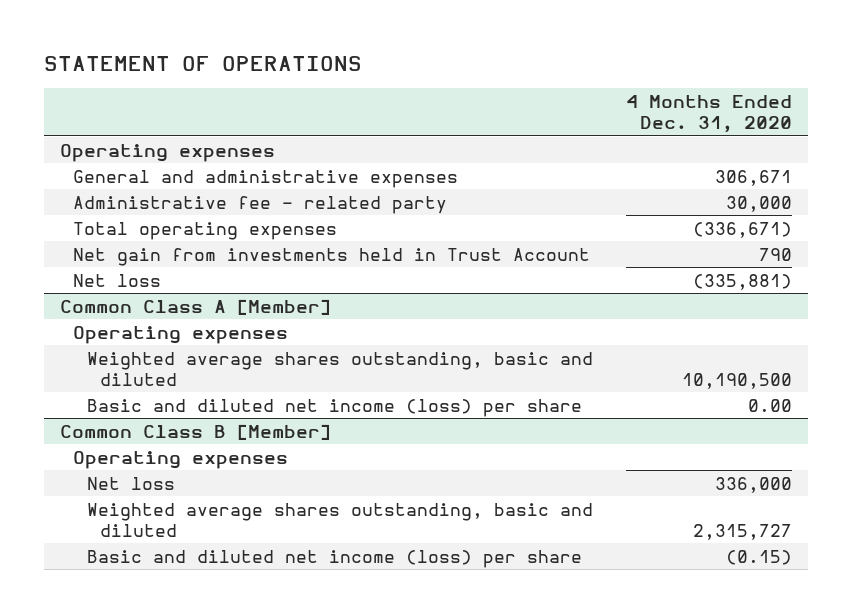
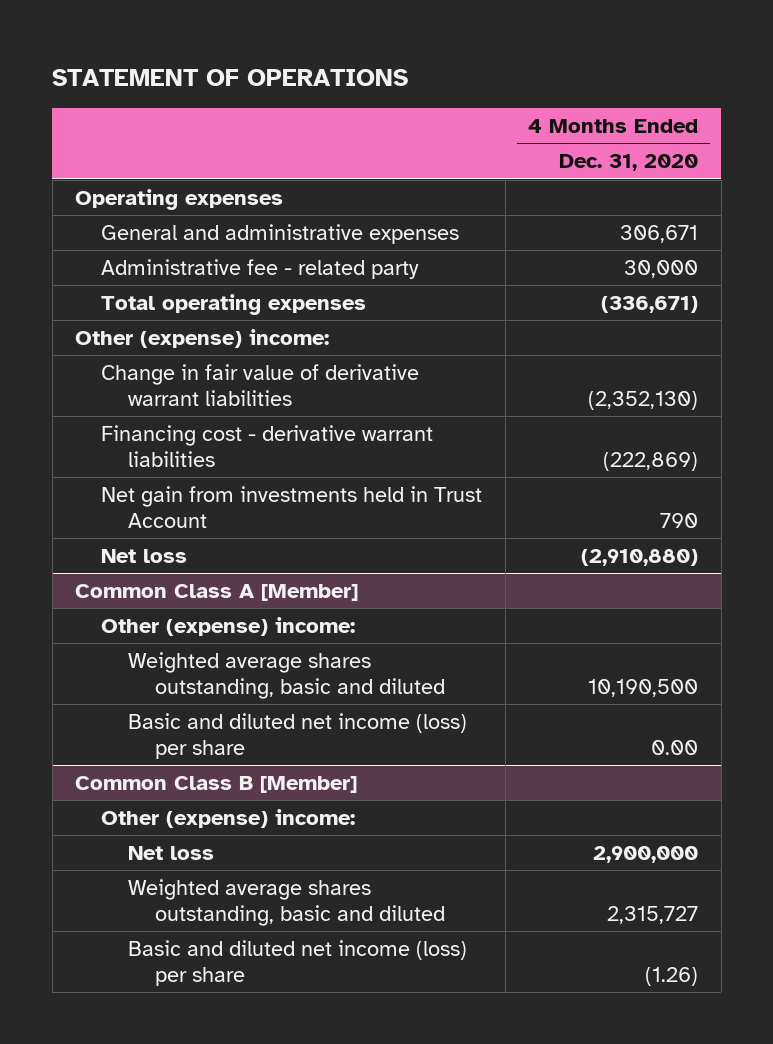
+ Other (expense) income:
+ Change in fair value of derivative warrant liabilities | (2,352,130)
+ Financing cost - derivative warrant liabilities | (222,869)
- Net loss | (335,881)
+ Net loss | (2,910,880)
@ Common Class A [Member]
- Operating expenses
+ Other (expense) income:
@ Common Class B [Member]
- Operating expenses
- Net loss | 336,000
+ Other (expense) income:
+ Net loss | 2,900,000
- Basic and diluted net income (loss) per share | (0.15)
+ Basic and diluted net income (loss) per share | (1.26)

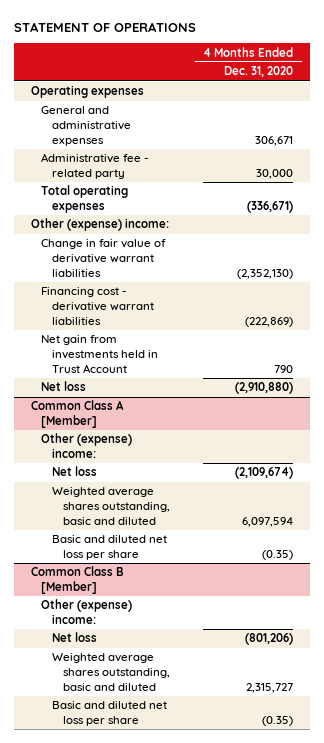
@ Common Class A [Member]
- Weighted average shares outstanding, basic and diluted | 10,190,500
- Basic and diluted net income (loss) per share | 0.00
+ Net loss | (2,109,674)
+ Weighted average shares outstanding, basic and diluted | 6,097,594
+ Basic and diluted net loss per share | (0.35)
@ Common Class B [Member]
- Net loss | 2,900,000
+ Net loss | (801,206)
- Basic and diluted net income (loss) per share | (1.26)
+ Basic and diluted net loss per share | (0.35)

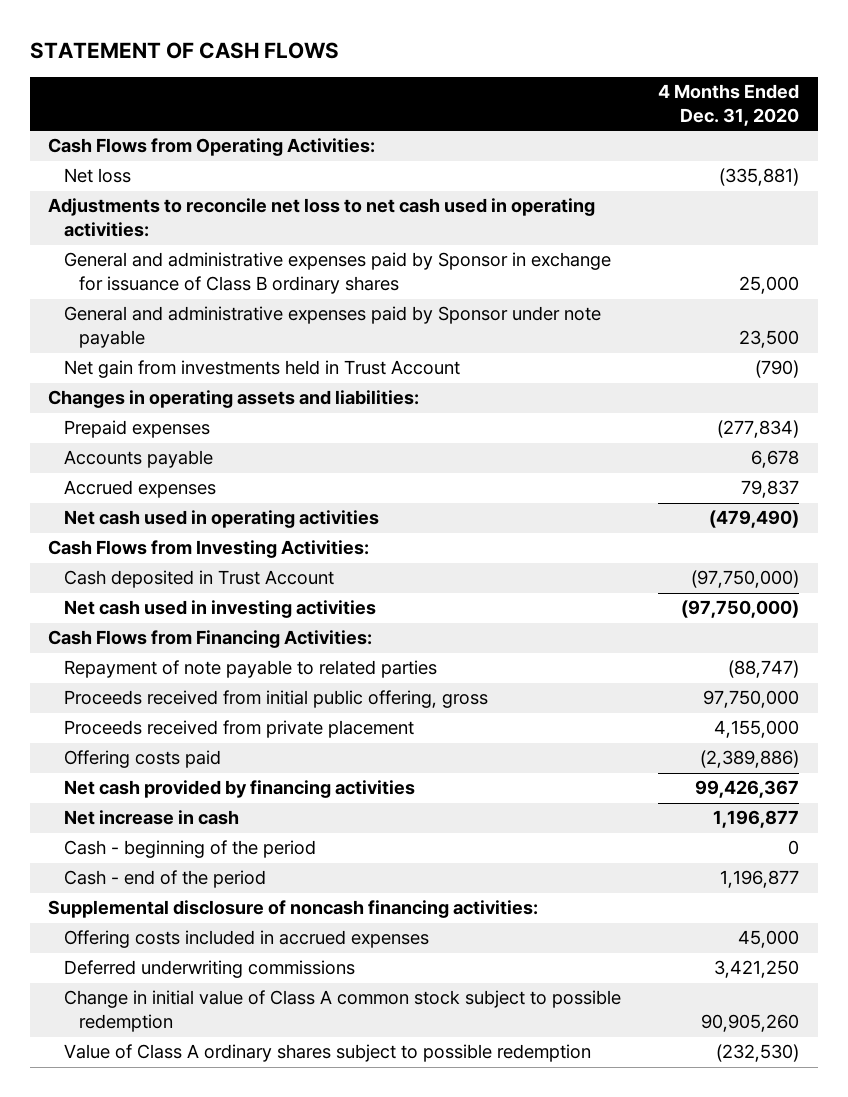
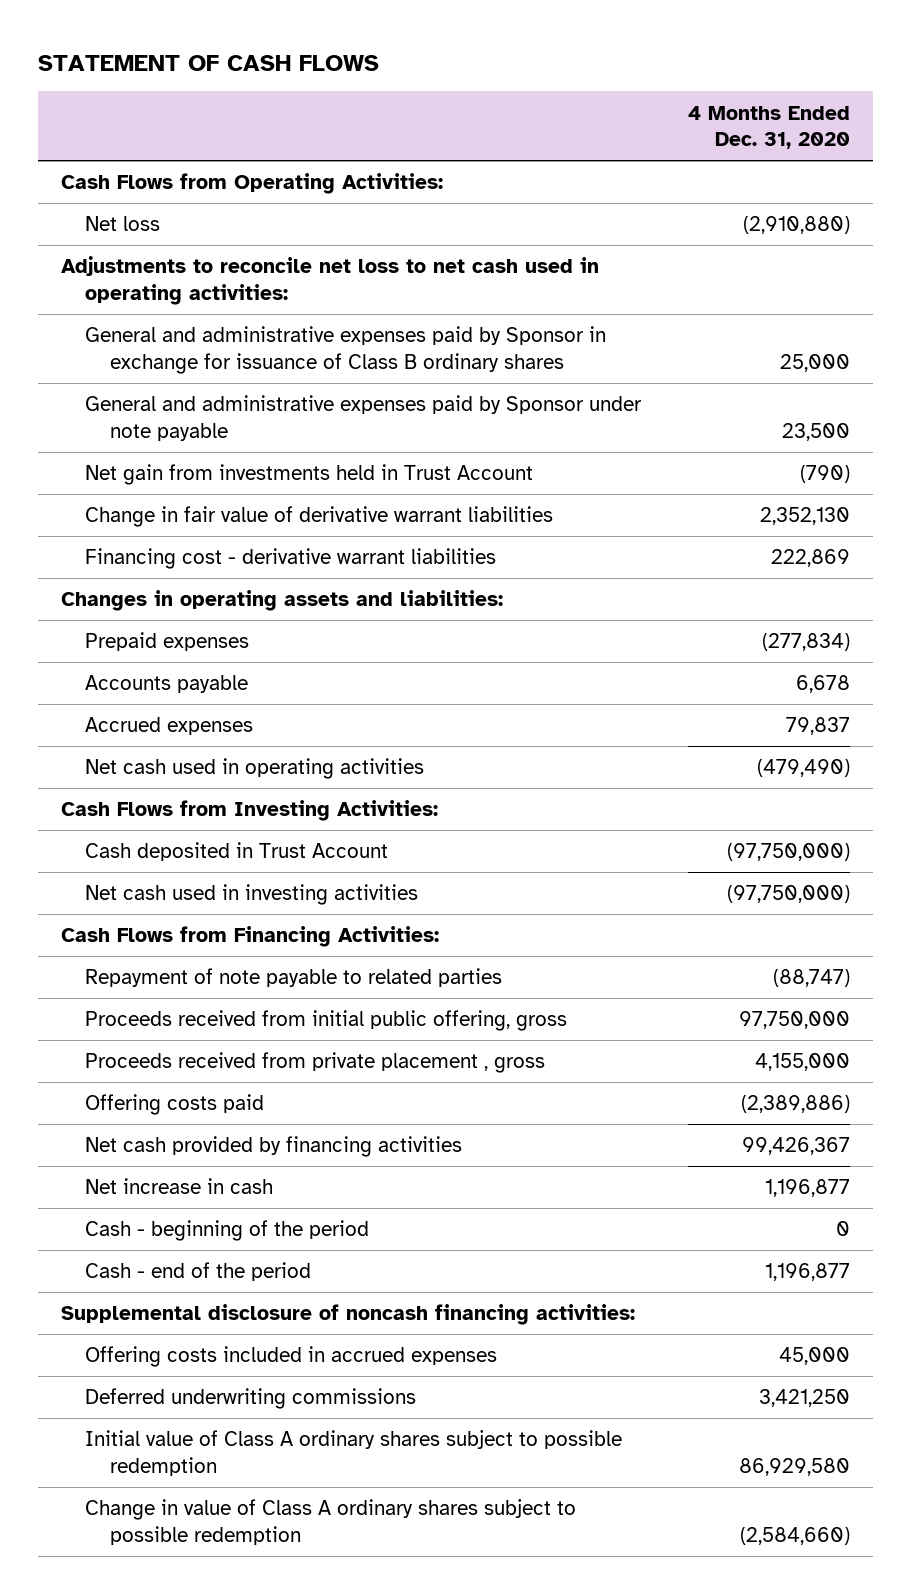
- Net loss | (335,881)
+ Net loss | (2,910,880)
+ Change in fair value of derivative warrant liabilities | 2,352,130
+ Financing cost - derivative warrant liabilities | 222,869
- Proceeds received from private placement | 4,155,000
+ Proceeds received from private placement , gross | 4,155,000
- Change in initial value of Class A common stock subject to possible redemption | 90,905,260
- Value of Class A ordinary shares subject to possible redemption | (232,530)
+ Initial value of Class A ordinary shares subject to possible redemption | 86,929,580
+ Change in value of Class A ordinary shares subject to possible redemption | (2,584,660)

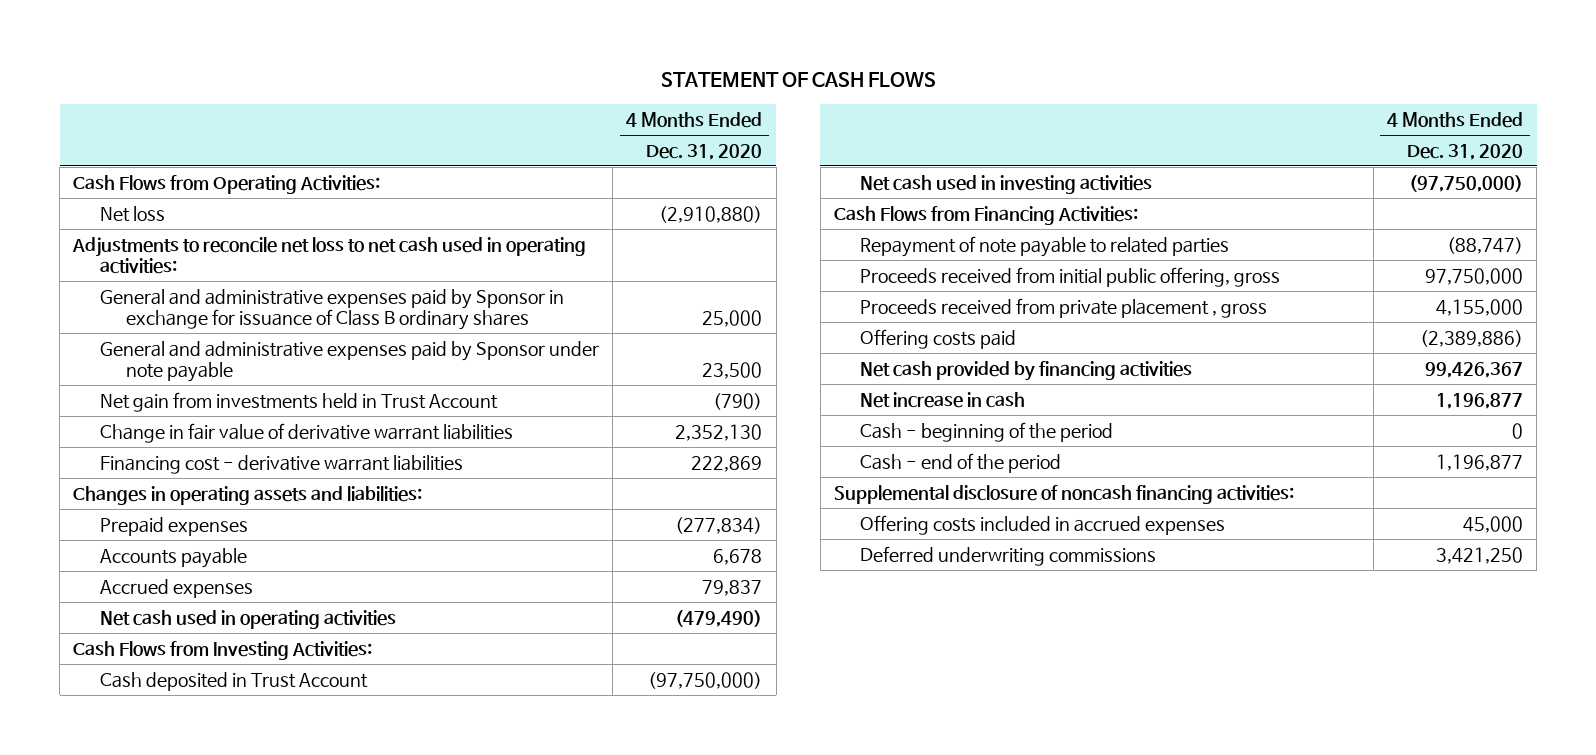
- Initial value of Class A ordinary shares subject to possible redemption | 86,929,580
- Change in value of Class A ordinary shares subject to possible redemption | (2,584,660)

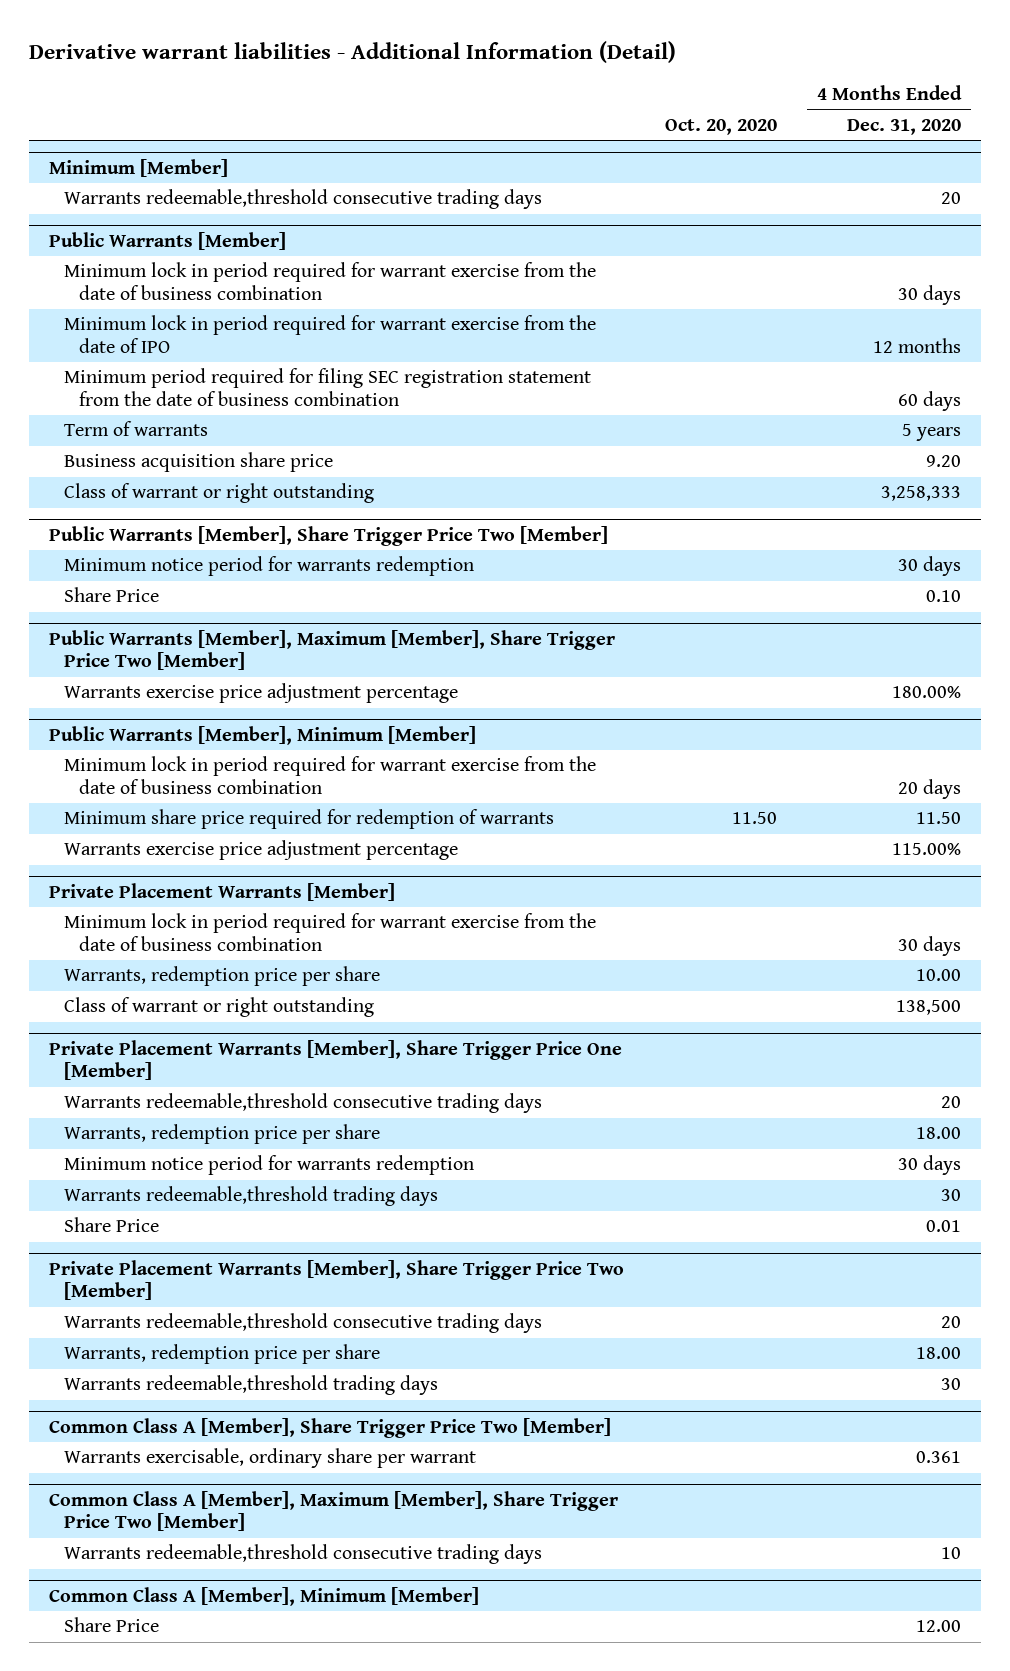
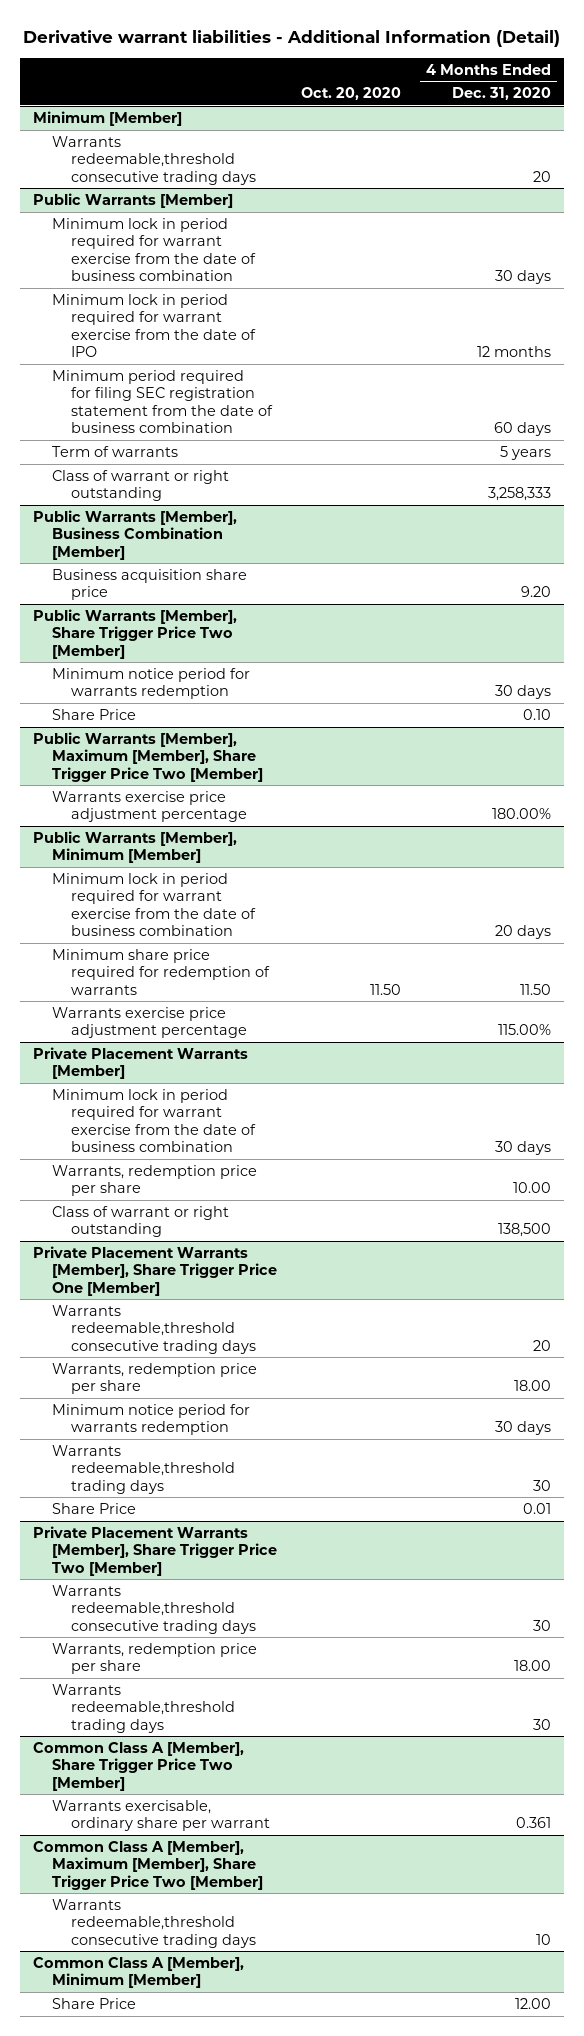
@ Public Warrants [Member]
- Business acquisition share price | | 9.20
+ Public Warrants [Member], Business Combination [Member]
+ Business acquisition share price | | 9.20
@ Private Placement Warrants [Member], Share Trigger Price Two [Member]
- Warrants redeemable,threshold consecutive trading days | | 20
+ Warrants redeemable,threshold consecutive trading days | | 30

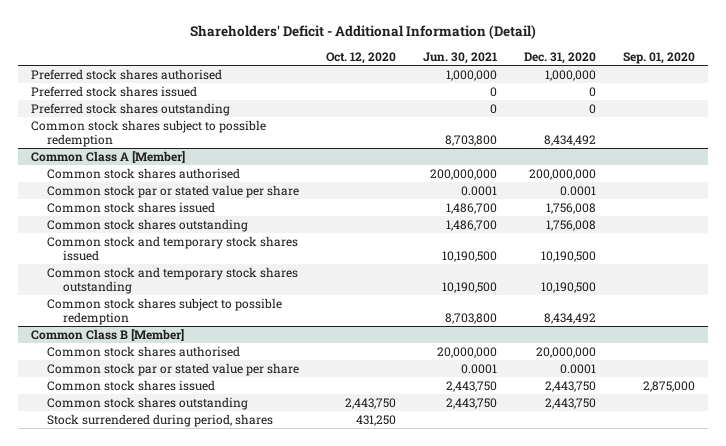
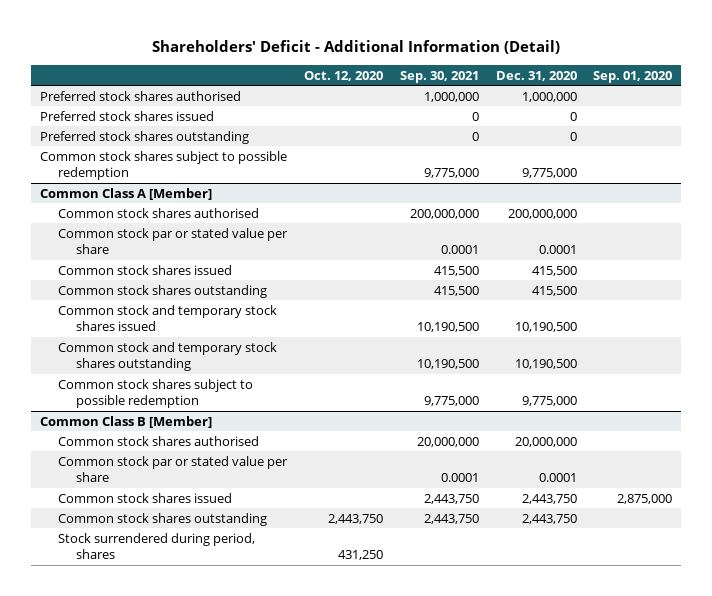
- | Oct. 12, 2020 | Jun. 30, 2021 | Dec. 31, 2020 | Sep. 01, 2020
+ | Oct. 12, 2020 | Sep. 30, 2021 | Dec. 31, 2020 | Sep. 01, 2020
- Common stock shares subject to possible redemption | | 8,703,800 | 8,434,492 |
+ Common stock shares subject to possible redemption | | 9,775,000 | 9,775,000 |
@ Common Class A [Member]
- Common stock shares issued | | 1,486,700 | 1,756,008 |
- Common stock shares outstanding | | 1,486,700 | 1,756,008 |
+ Common stock shares issued | | 415,500 | 415,500 |
+ Common stock shares outstanding | | 415,500 | 415,500 |
- Common stock shares subject to possible redemption | | 8,703,800 | 8,434,492 |
+ Common stock shares subject to possible redemption | | 9,775,000 | 9,775,000 |

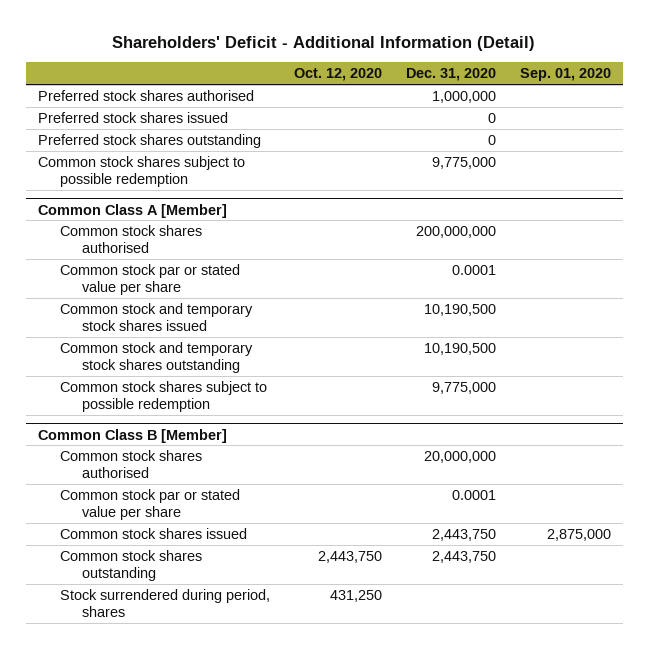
- | Oct. 12, 2020 | Sep. 30, 2021 | Dec. 31, 2020 | Sep. 01, 2020
+ | Oct. 12, 2020 | Dec. 31, 2020 | Sep. 01, 2020
@ Common Class A [Member]
- Common stock shares issued | | 415,500 | 415,500 |
- Common stock shares outstanding | | 415,500 | 415,500 |

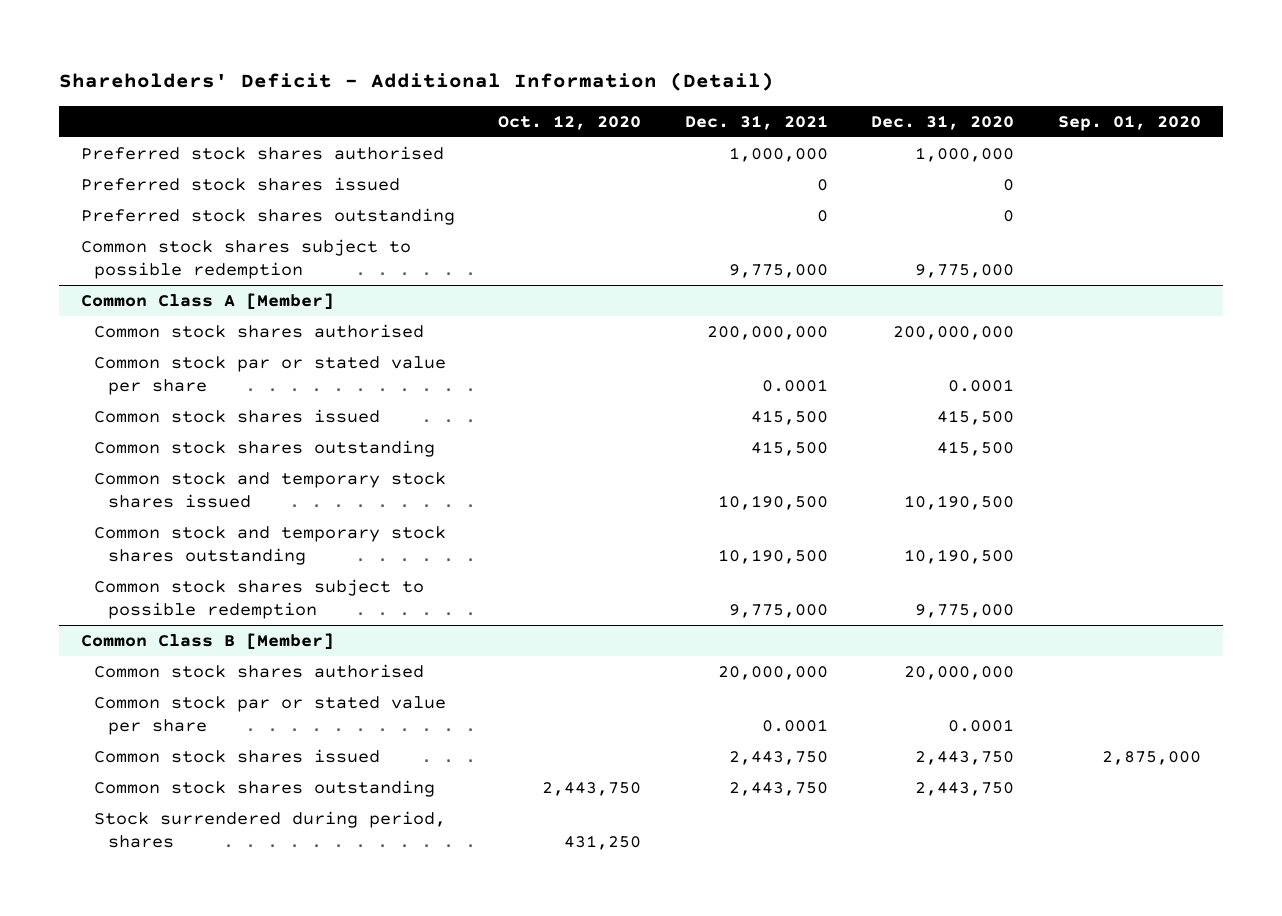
- | Oct. 12, 2020 | Dec. 31, 2020 | Sep. 01, 2020
+ | Oct. 12, 2020 | Dec. 31, 2021 | Dec. 31, 2020 | Sep. 01, 2020
@ Common Class A [Member]
+ Common stock shares issued | | 415,500 | 415,500 |
+ Common stock shares outstanding | | 415,500 | 415,500 |

